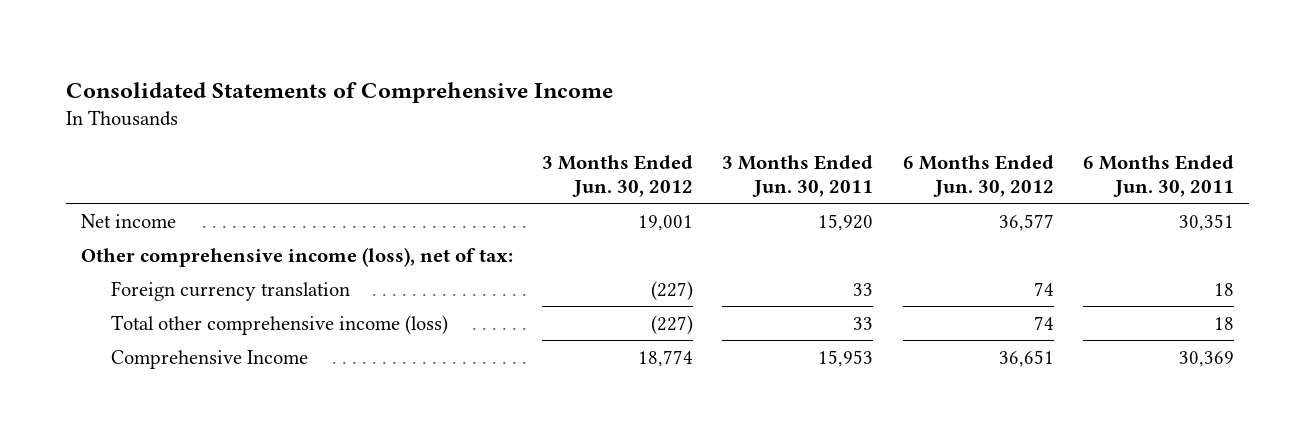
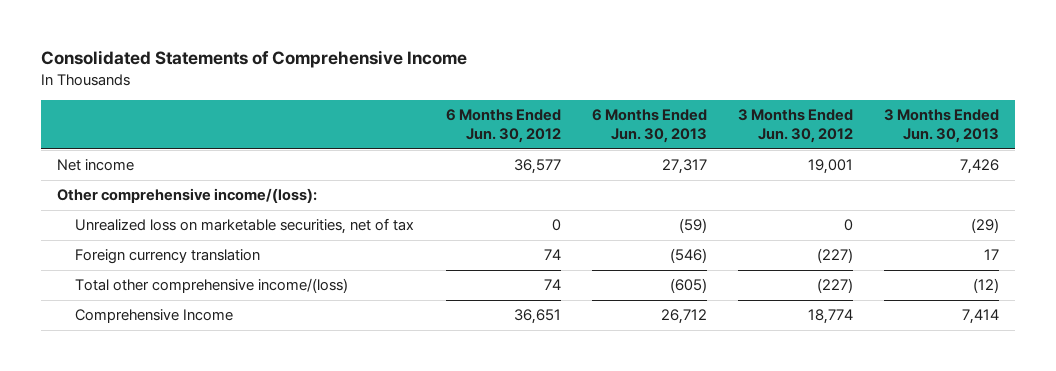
- | 3 Months Ended Jun. 30, 2012 | 3 Months Ended Jun. 30, 2011 | 6 Months Ended Jun. 30, 2012 | 6 Months Ended Jun. 30, 2011
+ | 6 Months Ended Jun. 30, 2012 | 6 Months Ended Jun. 30, 2013 | 3 Months Ended Jun. 30, 2012 | 3 Months Ended Jun. 30, 2013
- Other comprehensive income (loss), net of tax:
+ Other comprehensive income/(loss):
+ Unrealized loss on marketable securities, net of tax | 0 | (59) | 0 | (29)
- Total other comprehensive income (loss) | (227) | 33 | 74 | 18
+ Total other comprehensive income/(loss) | 74 | (605) | (227) | (12)

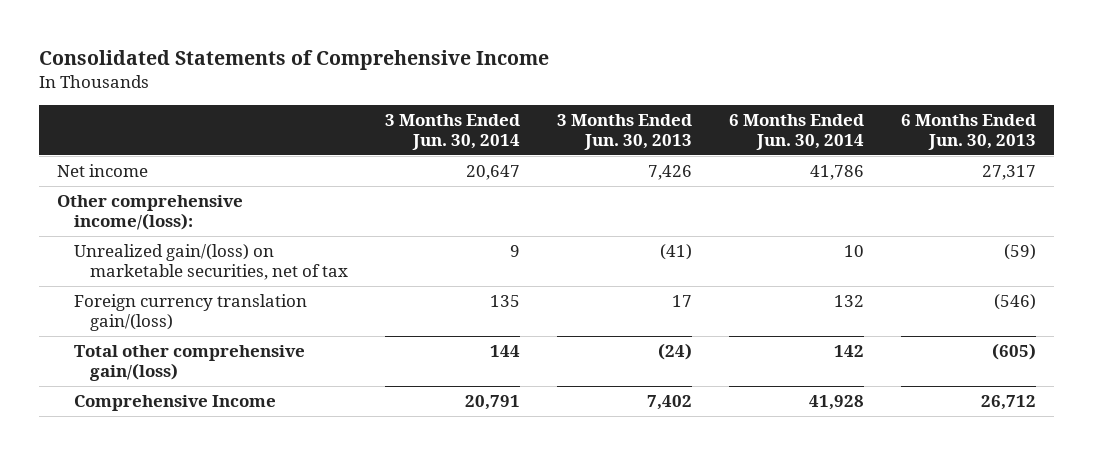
- | 6 Months Ended Jun. 30, 2012 | 6 Months Ended Jun. 30, 2013 | 3 Months Ended Jun. 30, 2012 | 3 Months Ended Jun. 30, 2013
+ | 3 Months Ended Jun. 30, 2014 | 3 Months Ended Jun. 30, 2013 | 6 Months Ended Jun. 30, 2014 | 6 Months Ended Jun. 30, 2013
- Unrealized loss on marketable securities, net of tax | 0 | (59) | 0 | (29)
- Foreign currency translation | 74 | (546) | (227) | 17
- Total other comprehensive income/(loss) | 74 | (605) | (227) | (12)
- Comprehensive Income | 36,651 | 26,712 | 18,774 | 7,414
+ Unrealized gain/(loss) on marketable securities, net of tax | 9 | (41) | 10 | (59)
+ Foreign currency translation gain/(loss) | 135 | 17 | 132 | (546)
+ Total other comprehensive gain/(loss) | 144 | (24) | 142 | (605)
+ Comprehensive Income | 20,791 | 7,402 | 41,928 | 26,712

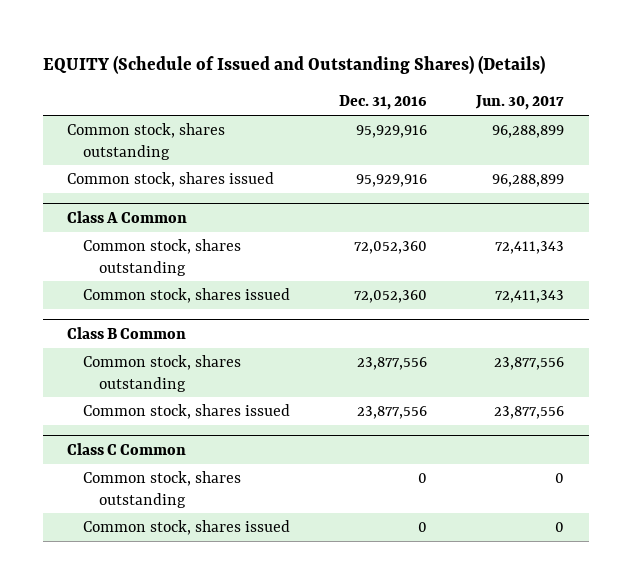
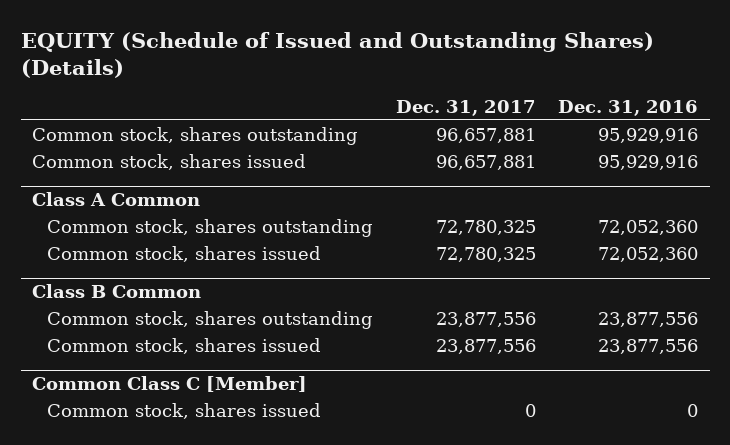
- | Dec. 31, 2016 | Jun. 30, 2017
+ | Dec. 31, 2017 | Dec. 31, 2016
- Class C Common
- Common stock, shares outstanding | 0 | 0
+ Common Class C [Member]

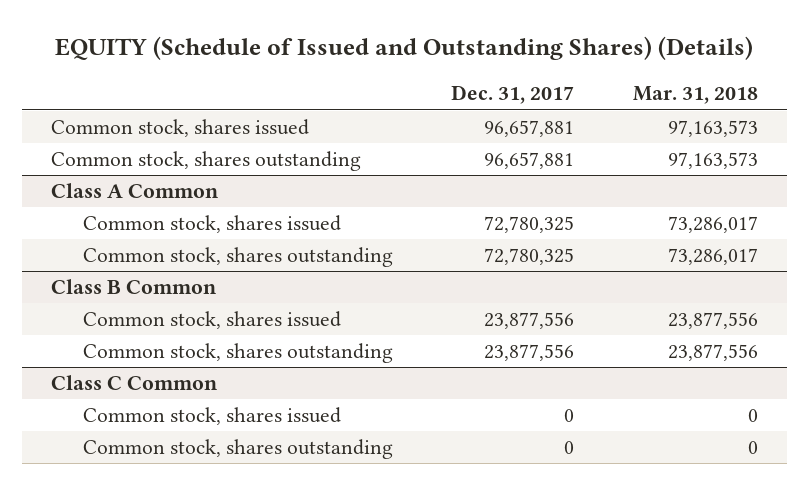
- | Dec. 31, 2017 | Dec. 31, 2016
+ | Dec. 31, 2017 | Mar. 31, 2018
moved down: Common stock, shares outstanding | 96,657,881 | 97,163,573
@ Class A Common
moved down: Common stock, shares outstanding | 72,780,325 | 73,286,017
- Common Class C [Member]
@ Class B Common
moved down: Common stock, shares outstanding | 23,877,556 | 23,877,556
+ Class C Common
+ Common stock, shares outstanding | 0 | 0

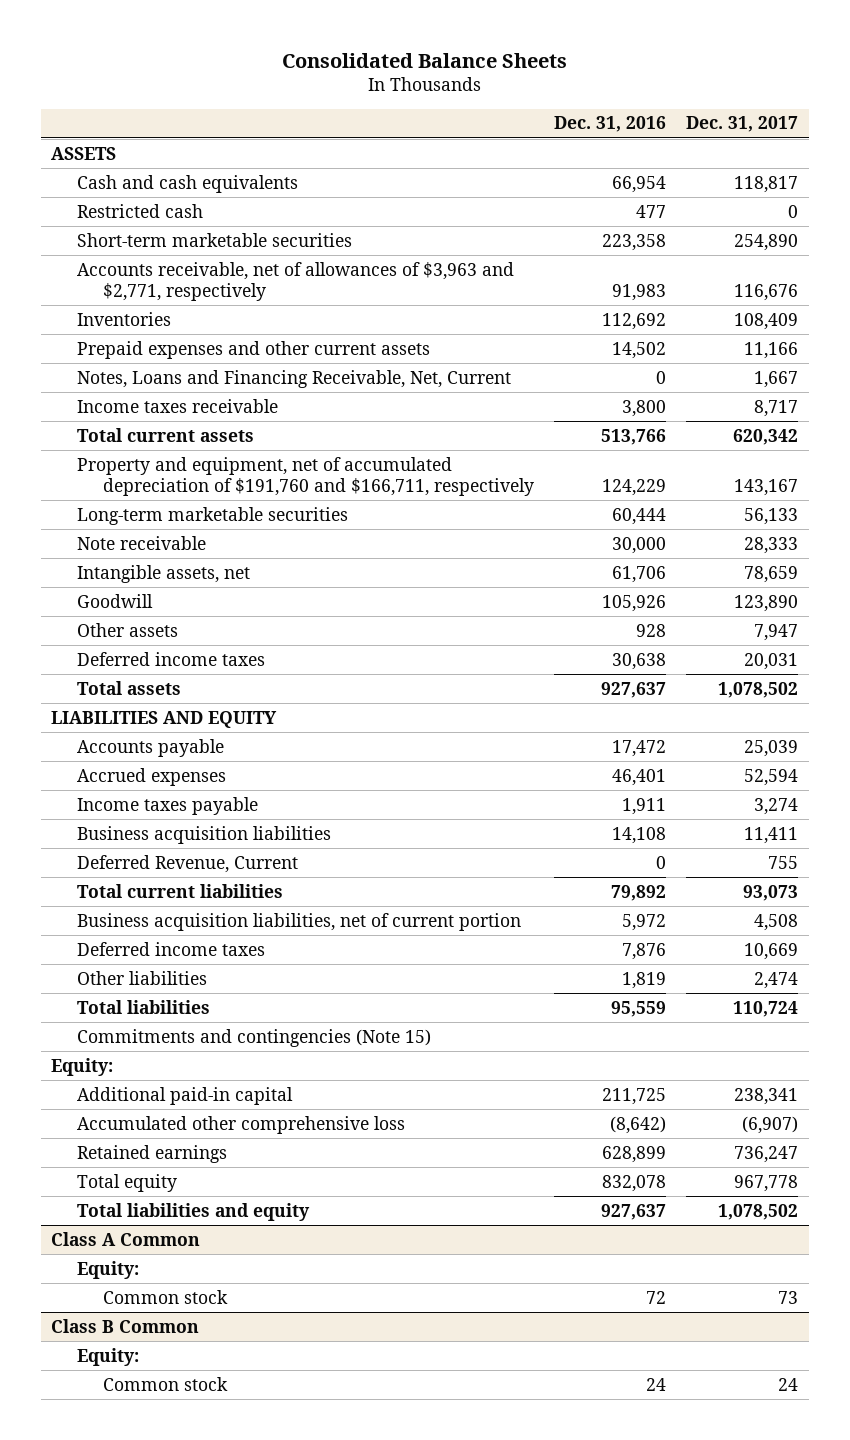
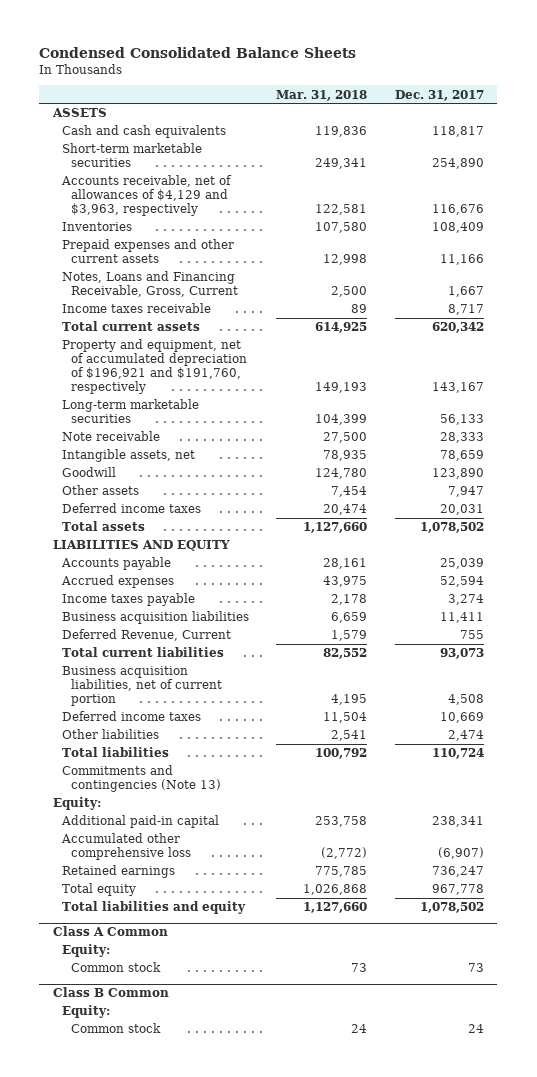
- Consolidated Balance Sheets
+ Condensed Consolidated Balance Sheets
- | Dec. 31, 2016 | Dec. 31, 2017
+ | Mar. 31, 2018 | Dec. 31, 2017
- Restricted cash | 477 | 0
- Accounts receivable, net of allowances of $3,963 and $2,771, respectively | 91,983 | 116,676
+ Accounts receivable, net of allowances of $4,129 and $3,963, respectively | 122,581 | 116,676
- Notes, Loans and Financing Receivable, Net, Current | 0 | 1,667
+ Notes, Loans and Financing Receivable, Gross, Current | 2,500 | 1,667
- Property and equipment, net of accumulated depreciation of $191,760 and $166,711, respectively | 124,229 | 143,167
+ Property and equipment, net of accumulated depreciation of $196,921 and $191,760, respectively | 149,193 | 143,167
- Commitments and contingencies (Note 15)
+ Commitments and contingencies (Note 13)

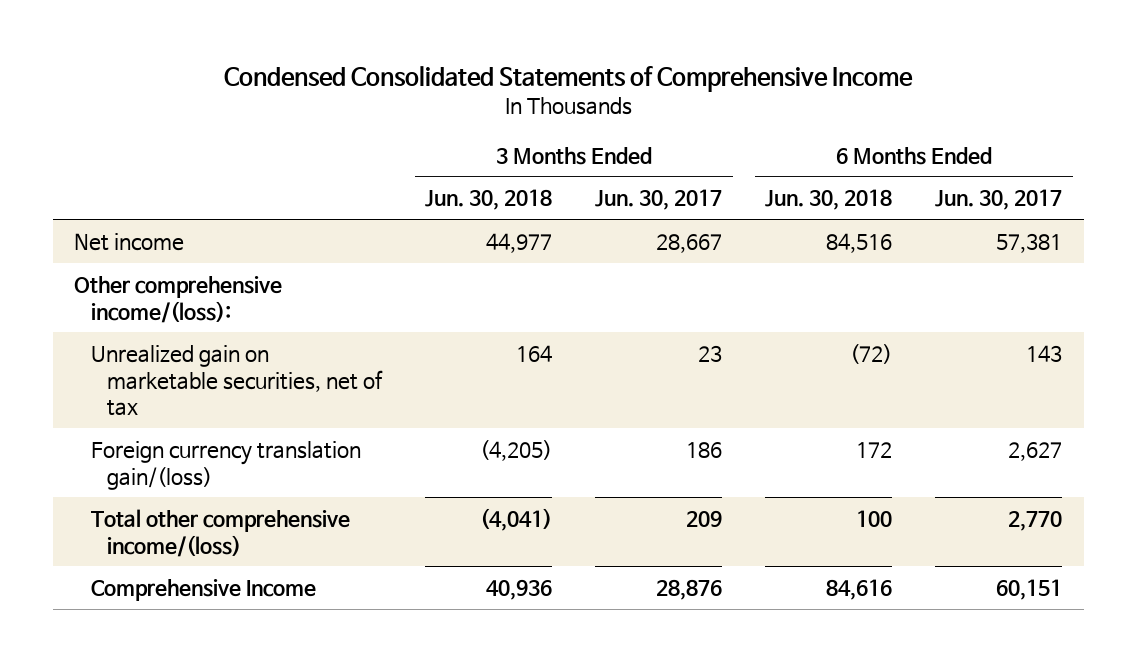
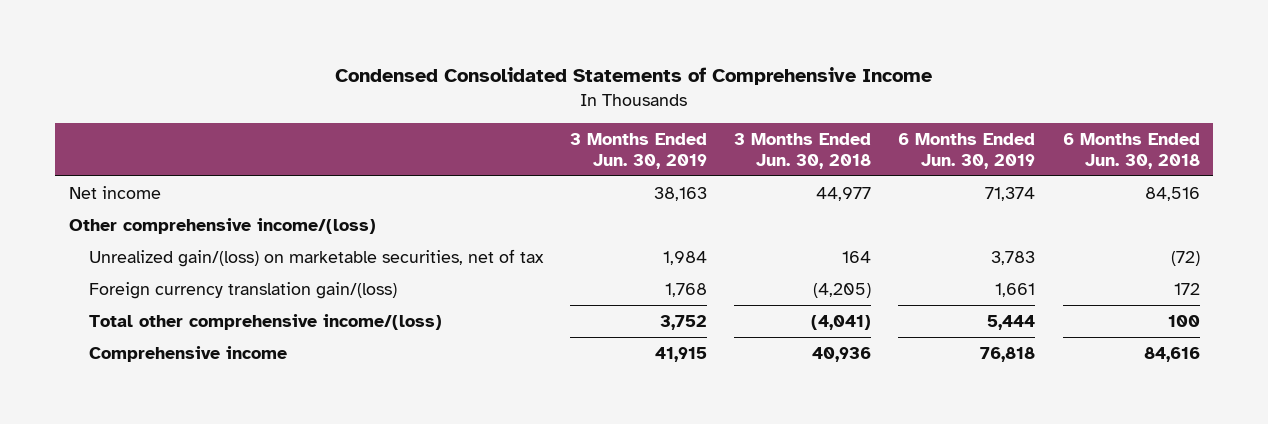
- | 3 Months Ended Jun. 30, 2018 | 3 Months Ended Jun. 30, 2017 | 6 Months Ended Jun. 30, 2018 | 6 Months Ended Jun. 30, 2017
+ | 3 Months Ended Jun. 30, 2019 | 3 Months Ended Jun. 30, 2018 | 6 Months Ended Jun. 30, 2019 | 6 Months Ended Jun. 30, 2018
- Other comprehensive income/(loss):
- Unrealized gain on marketable securities, net of tax | 164 | 23 | (72) | 143
+ Other comprehensive income/(loss)
+ Unrealized gain/(loss) on marketable securities, net of tax | 1,984 | 164 | 3,783 | (72)
- Comprehensive Income | 40,936 | 28,876 | 84,616 | 60,151
+ Comprehensive income | 41,915 | 40,936 | 76,818 | 84,616

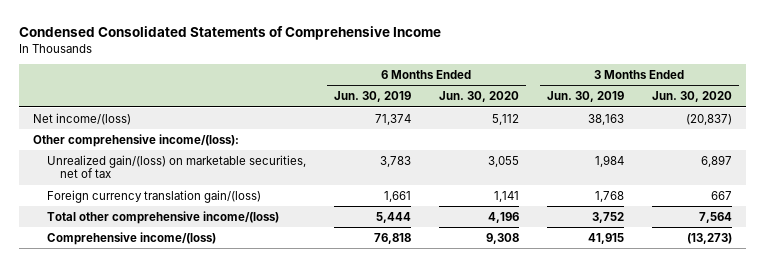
- | 3 Months Ended Jun. 30, 2019 | 3 Months Ended Jun. 30, 2018 | 6 Months Ended Jun. 30, 2019 | 6 Months Ended Jun. 30, 2018
+ | 6 Months Ended Jun. 30, 2019 | 6 Months Ended Jun. 30, 2020 | 3 Months Ended Jun. 30, 2019 | 3 Months Ended Jun. 30, 2020
- Net income | 38,163 | 44,977 | 71,374 | 84,516
- Other comprehensive income/(loss)
+ Net income/(loss) | 71,374 | 5,112 | 38,163 | (20,837)
+ Other comprehensive income/(loss):
- Comprehensive income | 41,915 | 40,936 | 76,818 | 84,616
+ Comprehensive income/(loss) | 76,818 | 9,308 | 41,915 | (13,273)

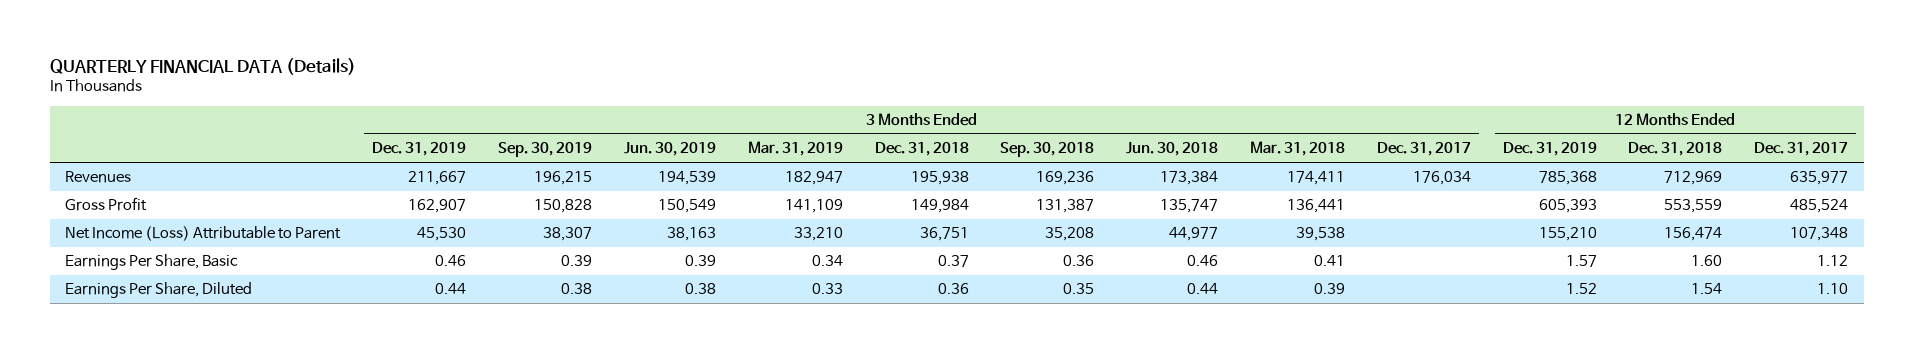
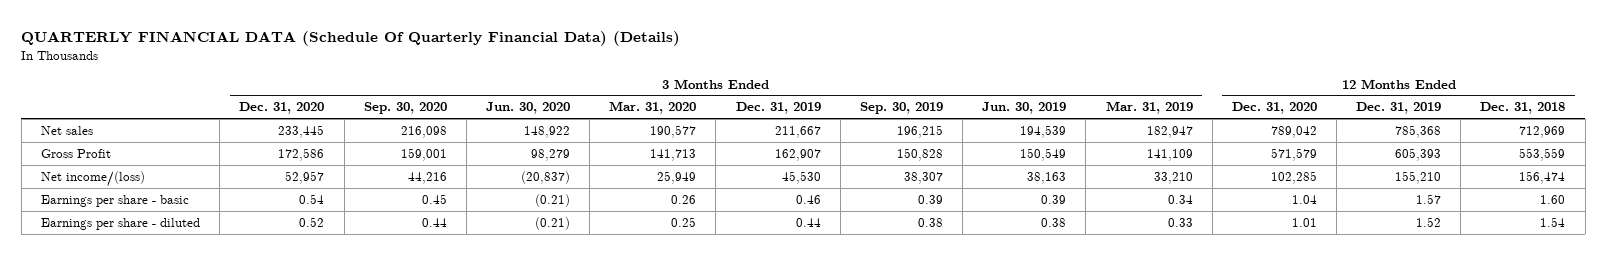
- QUARTERLY FINANCIAL DATA (Details)
+ QUARTERLY FINANCIAL DATA (Schedule Of Quarterly Financial Data) (Details)
- | 3 Months Ended Dec. 31, 2019 | 3 Months Ended Sep. 30, 2019 | 3 Months Ended Jun. 30, 2019 | 3 Months Ended Mar. 31, 2019 | 3 Months Ended Dec. 31, 2018 | 3 Months Ended Sep. 30, 2018 | 3 Months Ended Jun. 30, 2018 | 3 Months Ended Mar. 31, 2018 | 3 Months Ended Dec. 31, 2017 | 12 Months Ended Dec. 31, 2019 | 12 Months Ended Dec. 31, 2018 | 12 Months Ended Dec. 31, 2017
+ | 3 Months Ended Dec. 31, 2020 | 3 Months Ended Sep. 30, 2020 | 3 Months Ended Jun. 30, 2020 | 3 Months Ended Mar. 31, 2020 | 3 Months Ended Dec. 31, 2019 | 3 Months Ended Sep. 30, 2019 | 3 Months Ended Jun. 30, 2019 | 3 Months Ended Mar. 31, 2019 | 12 Months Ended Dec. 31, 2020 | 12 Months Ended Dec. 31, 2019 | 12 Months Ended Dec. 31, 2018
- Revenues | 211,667 | 196,215 | 194,539 | 182,947 | 195,938 | 169,236 | 173,384 | 174,411 | 176,034 | 785,368 | 712,969 | 635,977
+ Net sales | 233,445 | 216,098 | 148,922 | 190,577 | 211,667 | 196,215 | 194,539 | 182,947 | 789,042 | 785,368 | 712,969
- Net Income (Loss) Attributable to Parent | 45,530 | 38,307 | 38,163 | 33,210 | 36,751 | 35,208 | 44,977 | 39,538 | | 155,210 | 156,474 | 107,348
- Earnings Per Share, Basic | 0.46 | 0.39 | 0.39 | 0.34 | 0.37 | 0.36 | 0.46 | 0.41 | | 1.57 | 1.60 | 1.12
- Earnings Per Share, Diluted | 0.44 | 0.38 | 0.38 | 0.33 | 0.36 | 0.35 | 0.44 | 0.39 | | 1.52 | 1.54 | 1.10
+ Net income/(loss) | 52,957 | 44,216 | (20,837) | 25,949 | 45,530 | 38,307 | 38,163 | 33,210 | 102,285 | 155,210 | 156,474
+ Earnings per share - basic | 0.54 | 0.45 | (0.21) | 0.26 | 0.46 | 0.39 | 0.39 | 0.34 | 1.04 | 1.57 | 1.60
+ Earnings per share - diluted | 0.52 | 0.44 | (0.21) | 0.25 | 0.44 | 0.38 | 0.38 | 0.33 | 1.01 | 1.52 | 1.54

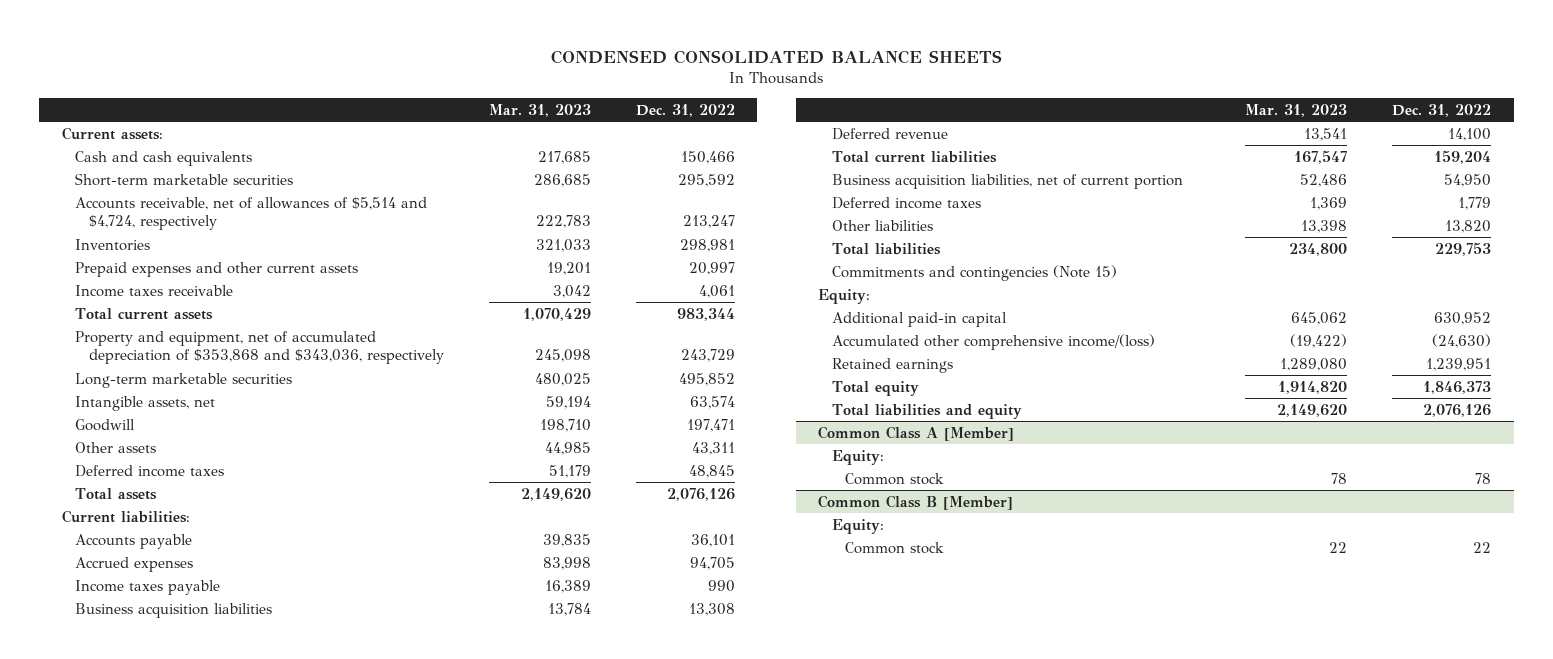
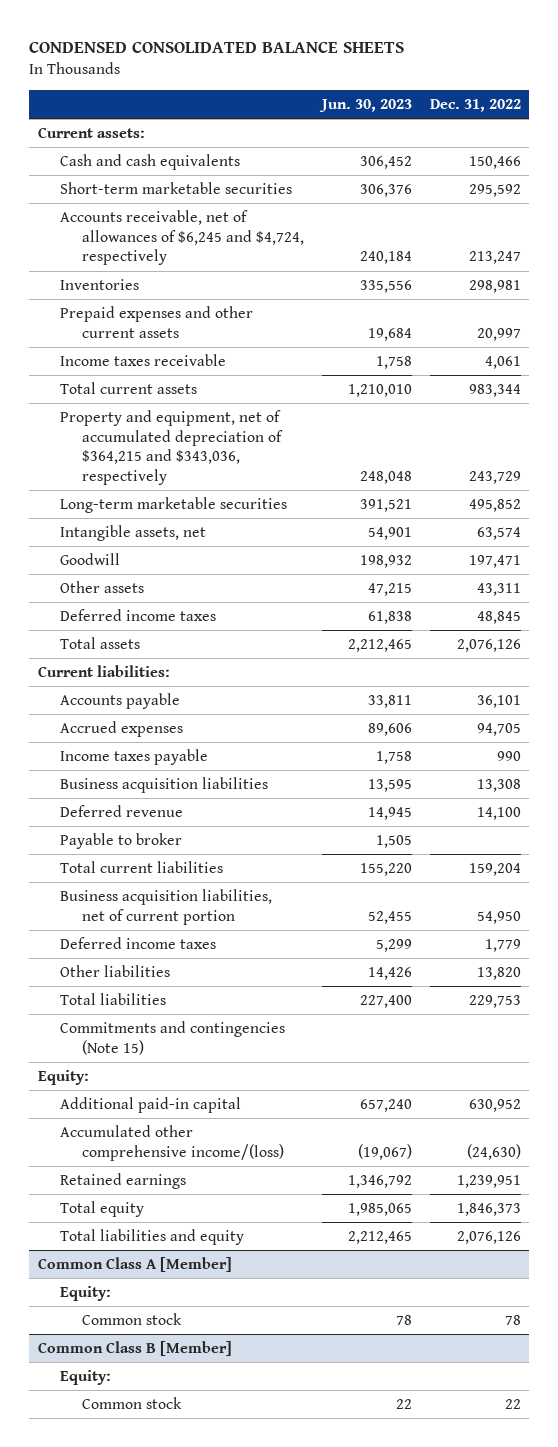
- | Mar. 31, 2023 | Dec. 31, 2022
+ | Jun. 30, 2023 | Dec. 31, 2022
- Accounts receivable, net of allowances of $5,514 and $4,724, respectively | 222,783 | 213,247
+ Accounts receivable, net of allowances of $6,245 and $4,724, respectively | 240,184 | 213,247
- Property and equipment, net of accumulated depreciation of $353,868 and $343,036, respectively | 245,098 | 243,729
+ Property and equipment, net of accumulated depreciation of $364,215 and $343,036, respectively | 248,048 | 243,729
+ Payable to broker | 1,505 |

